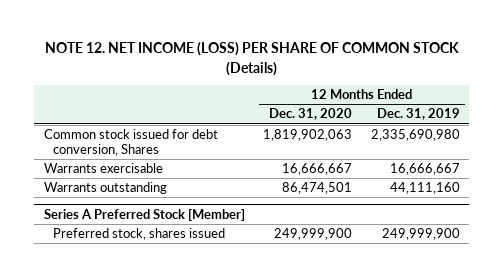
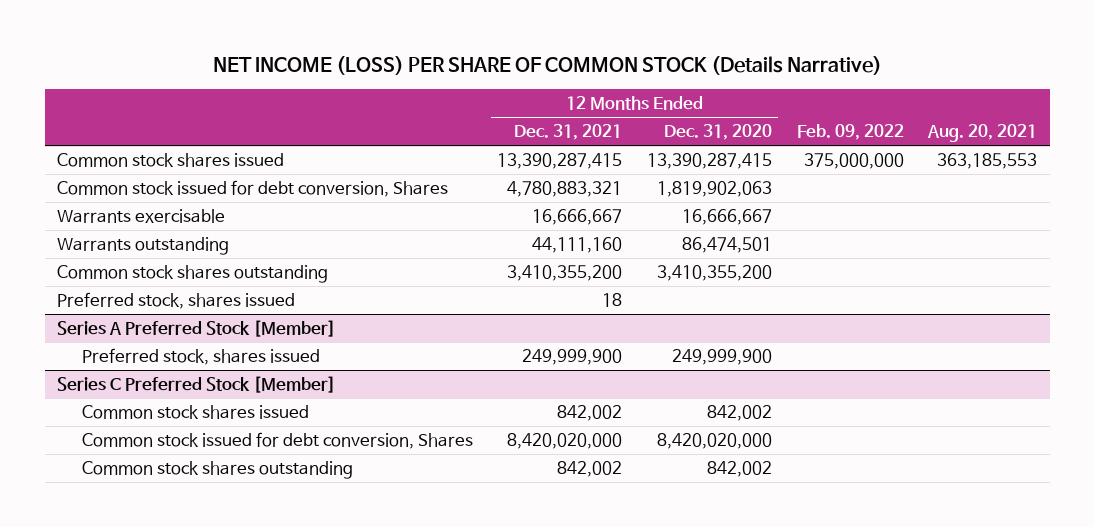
- NOTE 12. NET INCOME (LOSS) PER SHARE OF COMMON STOCK (Details)
+ NET INCOME (LOSS) PER SHARE OF COMMON STOCK (Details Narrative)
- | 12 Months Ended Dec. 31, 2020 | 12 Months Ended Dec. 31, 2019
+ | 12 Months Ended Dec. 31, 2021 | 12 Months Ended Dec. 31, 2020 | Feb. 09, 2022 | Aug. 20, 2021
+ Common stock shares issued | 13,390,287,415 | 13,390,287,415 | 375,000,000 | 363,185,553
+ Common stock shares outstanding | 3,410,355,200 | 3,410,355,200 | |
+ Preferred stock, shares issued | 18 | | |
+ Series C Preferred Stock [Member]
+ Common stock shares issued | 842,002 | 842,002 | |
+ Common stock issued for debt conversion, Shares | 8,420,020,000 | 8,420,020,000 | |
+ Common stock shares outstanding | 842,002 | 842,002 | |

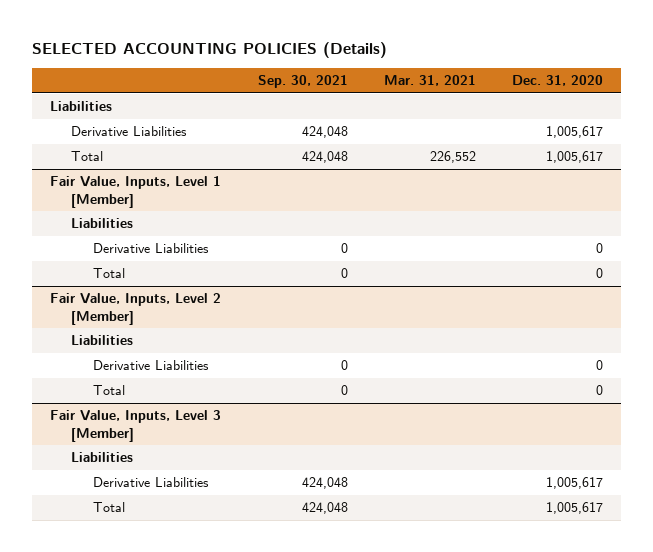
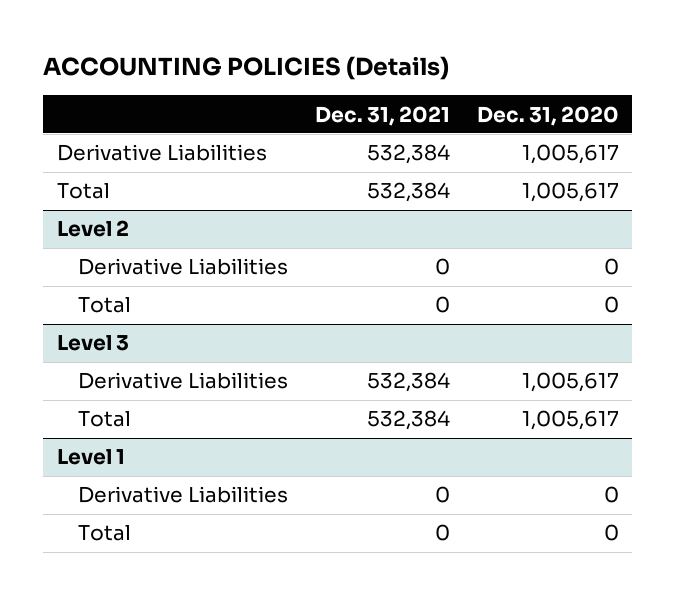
- SELECTED ACCOUNTING POLICIES (Details)
+ ACCOUNTING POLICIES (Details)
- | Sep. 30, 2021 | Mar. 31, 2021 | Dec. 31, 2020
+ | Dec. 31, 2021 | Dec. 31, 2020
- Liabilities
- Fair Value, Inputs, Level 1 [Member]
- Liabilities
- Derivative Liabilities | 0 | | 0
- Total | 0 | | 0
- Fair Value, Inputs, Level 2 [Member]
- Liabilities
+ Level 2
- Fair Value, Inputs, Level 3 [Member]
- Liabilities
+ Level 3
+ Level 1
+ Derivative Liabilities | 0 | 0
+ Total | 0 | 0

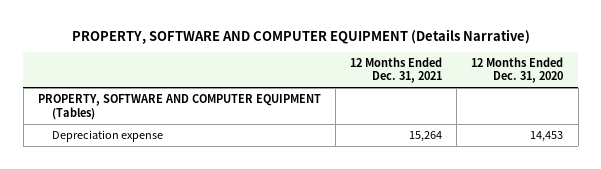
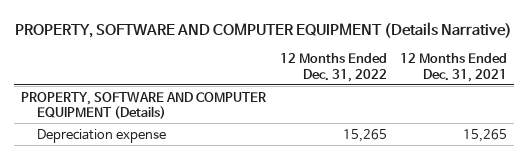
- | 12 Months Ended Dec. 31, 2021 | 12 Months Ended Dec. 31, 2020
+ | 12 Months Ended Dec. 31, 2022 | 12 Months Ended Dec. 31, 2021
- PROPERTY, SOFTWARE AND COMPUTER EQUIPMENT (Tables)
- Depreciation expense | 15,264 | 14,453
+ PROPERTY, SOFTWARE AND COMPUTER EQUIPMENT (Details)
+ Depreciation expense | 15,265 | 15,265

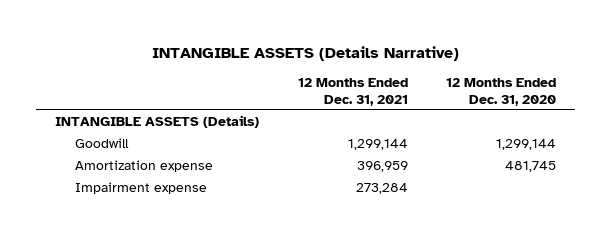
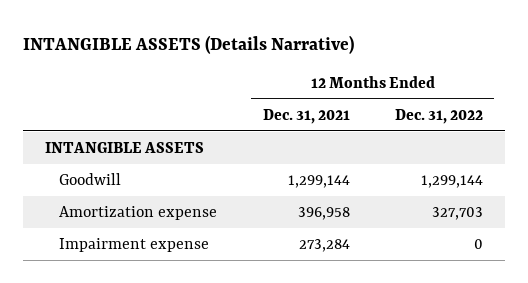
- | 12 Months Ended Dec. 31, 2021 | 12 Months Ended Dec. 31, 2020
+ | 12 Months Ended Dec. 31, 2021 | 12 Months Ended Dec. 31, 2022
- INTANGIBLE ASSETS (Details)
+ INTANGIBLE ASSETS
- Amortization expense | 396,959 | 481,745
+ Amortization expense | 396,958 | 327,703

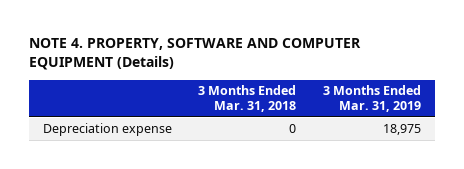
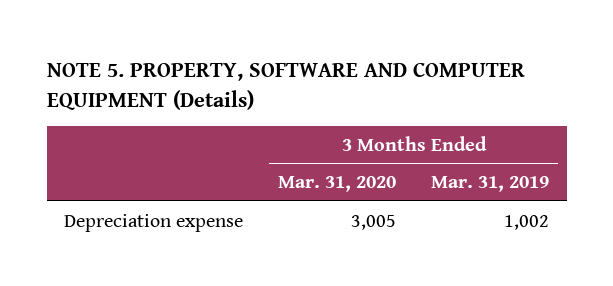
- NOTE 4. PROPERTY, SOFTWARE AND COMPUTER EQUIPMENT (Details)
+ NOTE 5. PROPERTY, SOFTWARE AND COMPUTER EQUIPMENT (Details)
- | 3 Months Ended Mar. 31, 2018 | 3 Months Ended Mar. 31, 2019
+ | 3 Months Ended Mar. 31, 2020 | 3 Months Ended Mar. 31, 2019
- Depreciation expense | 0 | 18,975
+ Depreciation expense | 3,005 | 1,002

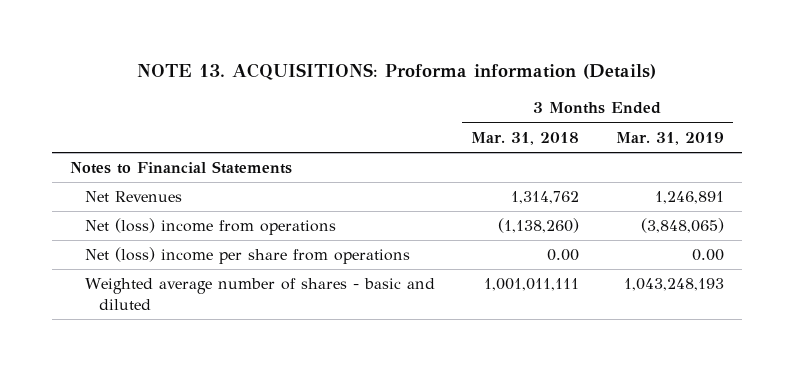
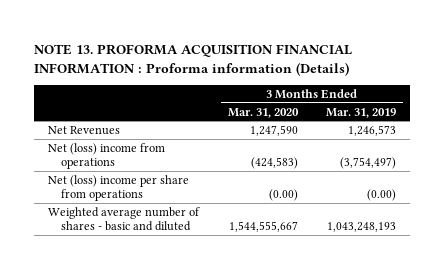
- NOTE 13. ACQUISITIONS: Proforma information (Details)
+ NOTE 13. PROFORMA ACQUISITION FINANCIAL INFORMATION : Proforma information (Details)
- | 3 Months Ended Mar. 31, 2018 | 3 Months Ended Mar. 31, 2019
+ | 3 Months Ended Mar. 31, 2020 | 3 Months Ended Mar. 31, 2019
- Notes to Financial Statements
- Net Revenues | 1,314,762 | 1,246,891
- Net (loss) income from operations | (1,138,260) | (3,848,065)
- Net (loss) income per share from operations | 0.00 | 0.00
+ Net Revenues | 1,247,590 | 1,246,573
+ Net (loss) income from operations | (424,583) | (3,754,497)
+ Net (loss) income per share from operations | (0.00) | (0.00)

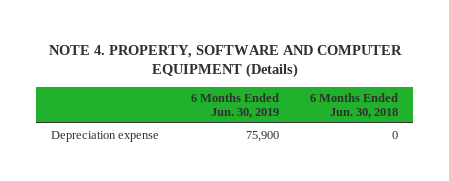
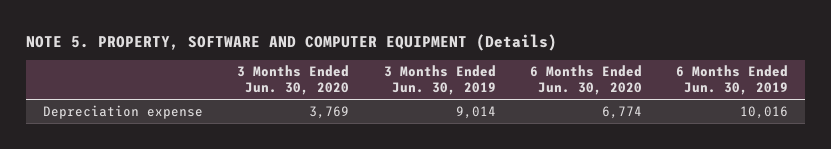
- NOTE 4. PROPERTY, SOFTWARE AND COMPUTER EQUIPMENT (Details)
+ NOTE 5. PROPERTY, SOFTWARE AND COMPUTER EQUIPMENT (Details)
- | 6 Months Ended Jun. 30, 2019 | 6 Months Ended Jun. 30, 2018
+ | 3 Months Ended Jun. 30, 2020 | 3 Months Ended Jun. 30, 2019 | 6 Months Ended Jun. 30, 2020 | 6 Months Ended Jun. 30, 2019
- Depreciation expense | 75,900 | 0
+ Depreciation expense | 3,769 | 9,014 | 6,774 | 10,016

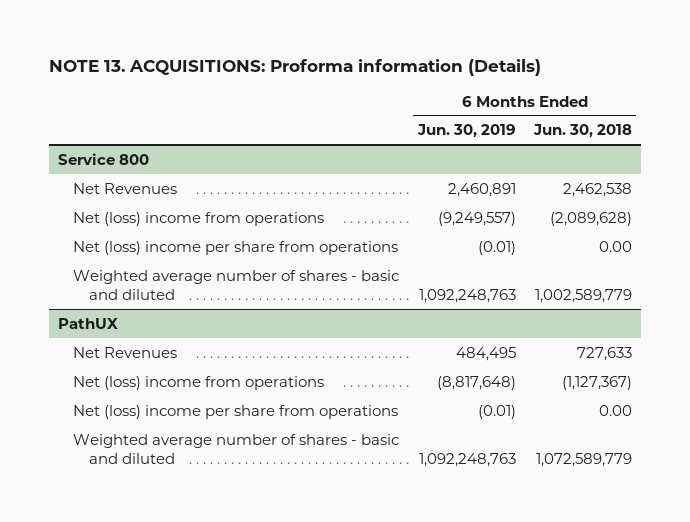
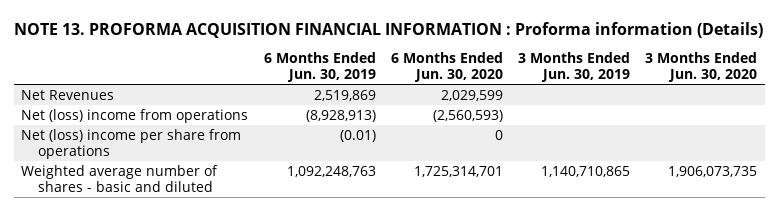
- NOTE 13. ACQUISITIONS: Proforma information (Details)
+ NOTE 13. PROFORMA ACQUISITION FINANCIAL INFORMATION : Proforma information (Details)
- | 6 Months Ended Jun. 30, 2019 | 6 Months Ended Jun. 30, 2018
+ | 6 Months Ended Jun. 30, 2019 | 6 Months Ended Jun. 30, 2020 | 3 Months Ended Jun. 30, 2019 | 3 Months Ended Jun. 30, 2020
- Service 800
- Net Revenues | 2,460,891 | 2,462,538
- Net (loss) income from operations | (9,249,557) | (2,089,628)
- Net (loss) income per share from operations | (0.01) | 0.00
- Weighted average number of shares - basic and diluted | 1,092,248,763 | 1,002,589,779
- PathUX
- Net Revenues | 484,495 | 727,633
- Net (loss) income from operations | (8,817,648) | (1,127,367)
+ Net Revenues | 2,519,869 | 2,029,599 | |
+ Net (loss) income from operations | (8,928,913) | (2,560,593) | |

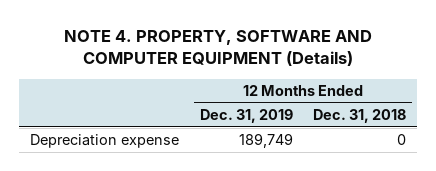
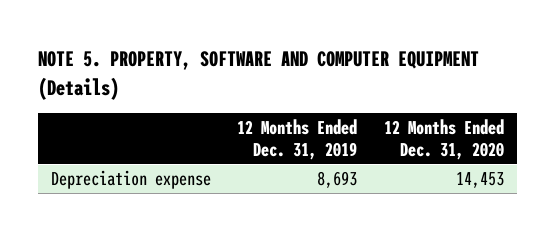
- NOTE 4. PROPERTY, SOFTWARE AND COMPUTER EQUIPMENT (Details)
+ NOTE 5. PROPERTY, SOFTWARE AND COMPUTER EQUIPMENT (Details)
- | 12 Months Ended Dec. 31, 2019 | 12 Months Ended Dec. 31, 2018
+ | 12 Months Ended Dec. 31, 2019 | 12 Months Ended Dec. 31, 2020
- Depreciation expense | 189,749 | 0
+ Depreciation expense | 8,693 | 14,453

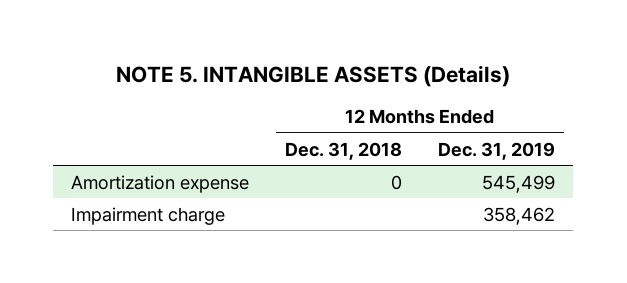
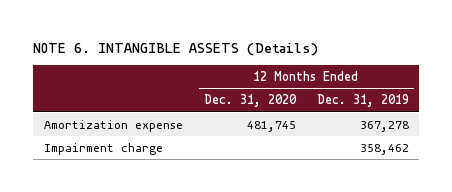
- NOTE 5. INTANGIBLE ASSETS (Details)
+ NOTE 6. INTANGIBLE ASSETS (Details)
- | 12 Months Ended Dec. 31, 2018 | 12 Months Ended Dec. 31, 2019
+ | 12 Months Ended Dec. 31, 2020 | 12 Months Ended Dec. 31, 2019
- Amortization expense | 0 | 545,499
+ Amortization expense | 481,745 | 367,278

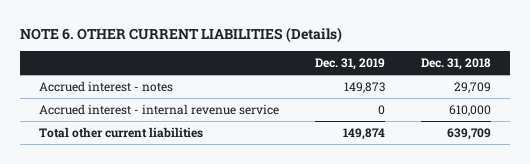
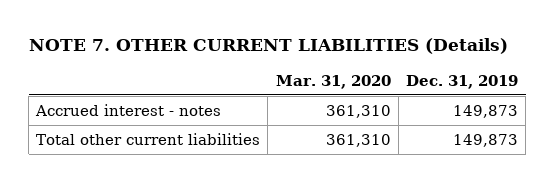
- NOTE 6. OTHER CURRENT LIABILITIES (Details)
+ NOTE 7. OTHER CURRENT LIABILITIES (Details)
- | Dec. 31, 2019 | Dec. 31, 2018
+ | Mar. 31, 2020 | Dec. 31, 2019
- Accrued interest - internal revenue service | 0 | 610,000
- Total other current liabilities | 149,874 | 639,709
+ Total other current liabilities | 361,310 | 149,873

